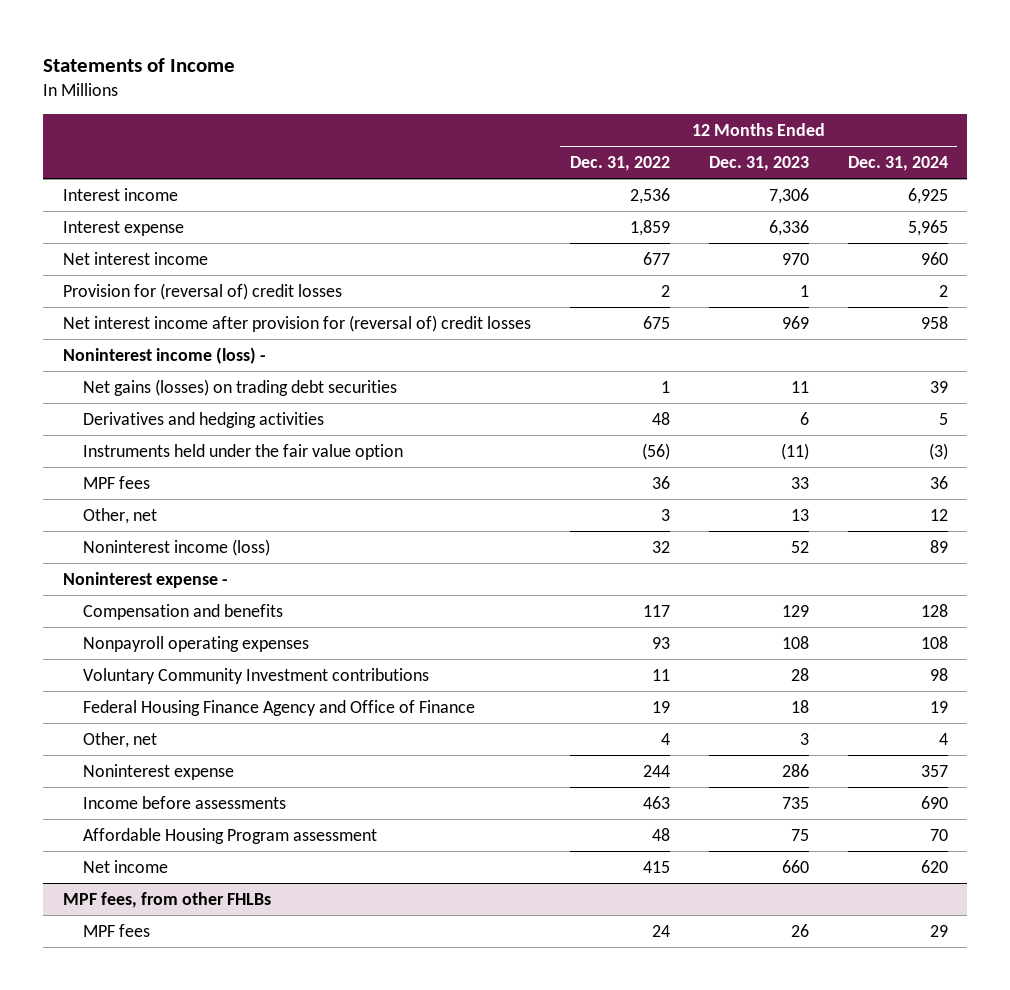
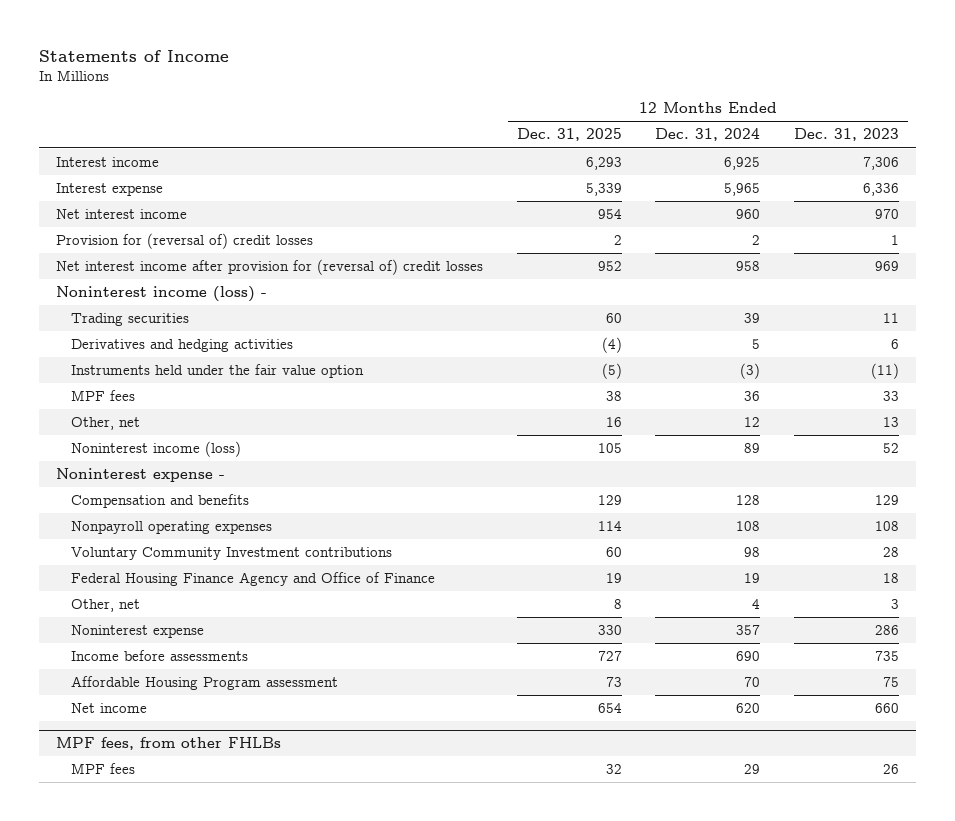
- | 12 Months Ended Dec. 31, 2022 | 12 Months Ended Dec. 31, 2023 | 12 Months Ended Dec. 31, 2024
+ | 12 Months Ended Dec. 31, 2025 | 12 Months Ended Dec. 31, 2024 | 12 Months Ended Dec. 31, 2023
- Net gains (losses) on trading debt securities | 1 | 11 | 39
+ Trading securities | 60 | 39 | 11

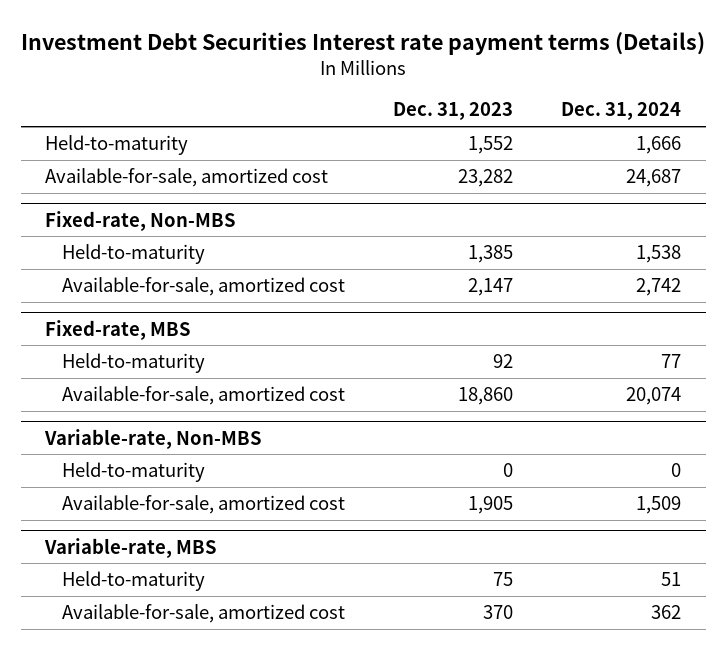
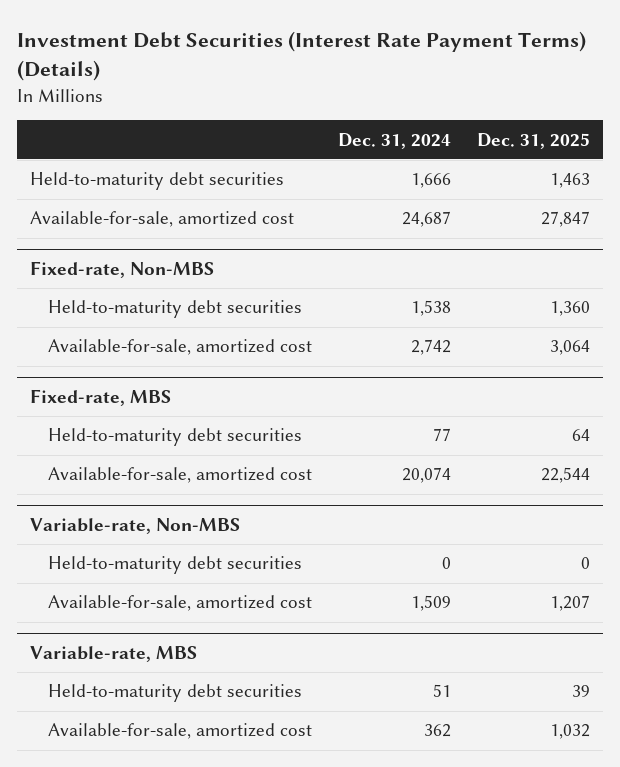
- Investment Debt Securities Interest rate payment terms (Details)
+ Investment Debt Securities (Interest Rate Payment Terms) (Details)
- | Dec. 31, 2023 | Dec. 31, 2024
+ | Dec. 31, 2024 | Dec. 31, 2025
- Held-to-maturity | 1,552 | 1,666
+ Held-to-maturity debt securities | 1,666 | 1,463
@ Fixed-rate, Non-MBS
- Held-to-maturity | 1,385 | 1,538
+ Held-to-maturity debt securities | 1,538 | 1,360
@ Fixed-rate, MBS
- Held-to-maturity | 92 | 77
+ Held-to-maturity debt securities | 77 | 64
@ Variable-rate, Non-MBS
- Held-to-maturity | 0 | 0
+ Held-to-maturity debt securities | 0 | 0
@ Variable-rate, MBS
- Held-to-maturity | 75 | 51
+ Held-to-maturity debt securities | 51 | 39

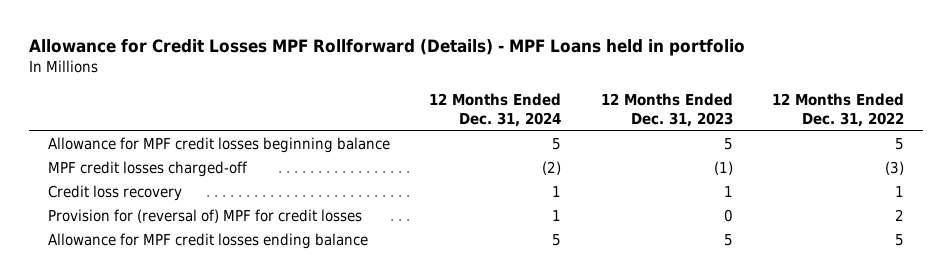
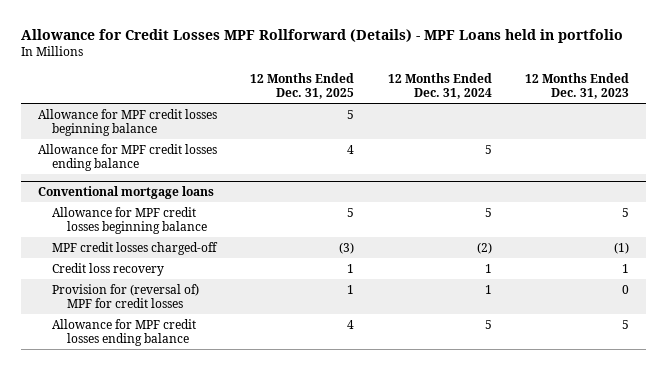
- | 12 Months Ended Dec. 31, 2024 | 12 Months Ended Dec. 31, 2023 | 12 Months Ended Dec. 31, 2022
+ | 12 Months Ended Dec. 31, 2025 | 12 Months Ended Dec. 31, 2024 | 12 Months Ended Dec. 31, 2023
+ Allowance for MPF credit losses beginning balance | 5 | |
+ Allowance for MPF credit losses ending balance | 4 | 5 |
+ Conventional mortgage loans

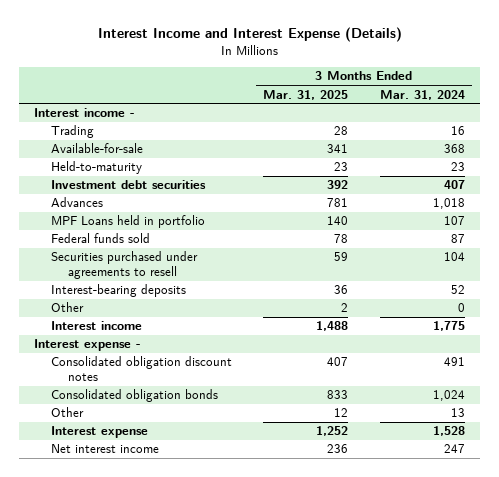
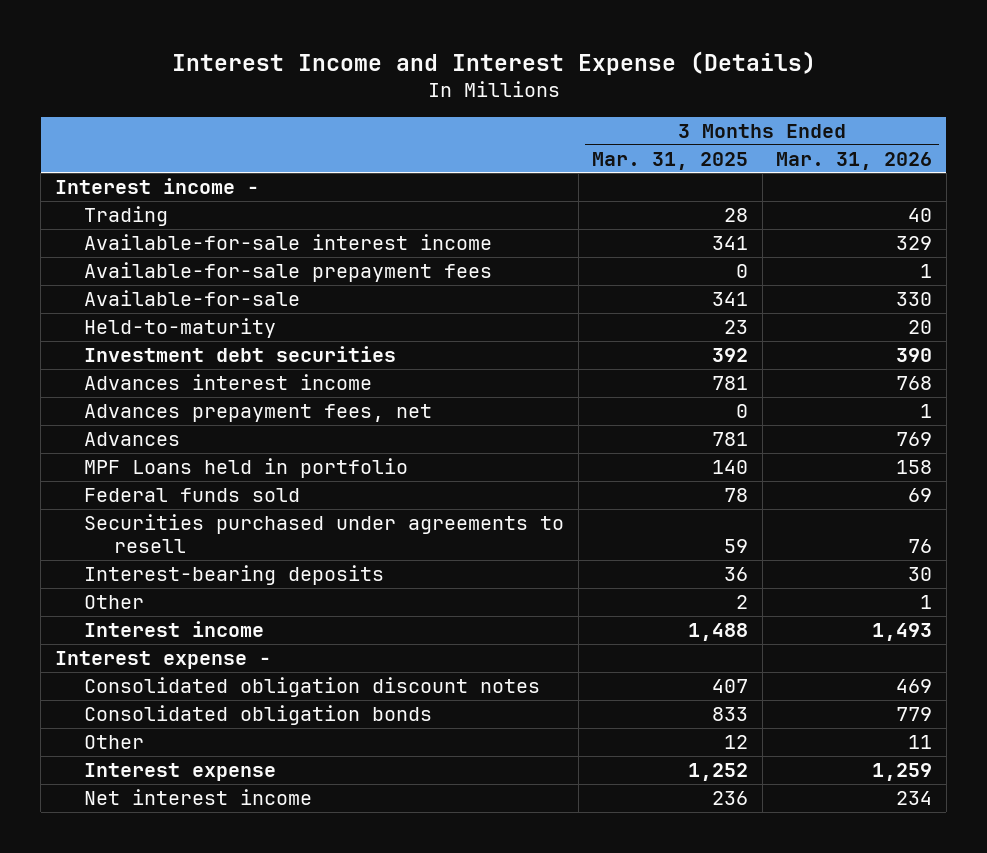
- | 3 Months Ended Mar. 31, 2025 | 3 Months Ended Mar. 31, 2024
+ | 3 Months Ended Mar. 31, 2025 | 3 Months Ended Mar. 31, 2026
+ Available-for-sale interest income | 341 | 329
+ Available-for-sale prepayment fees | 0 | 1
+ Advances interest income | 781 | 768
+ Advances prepayment fees, net | 0 | 1

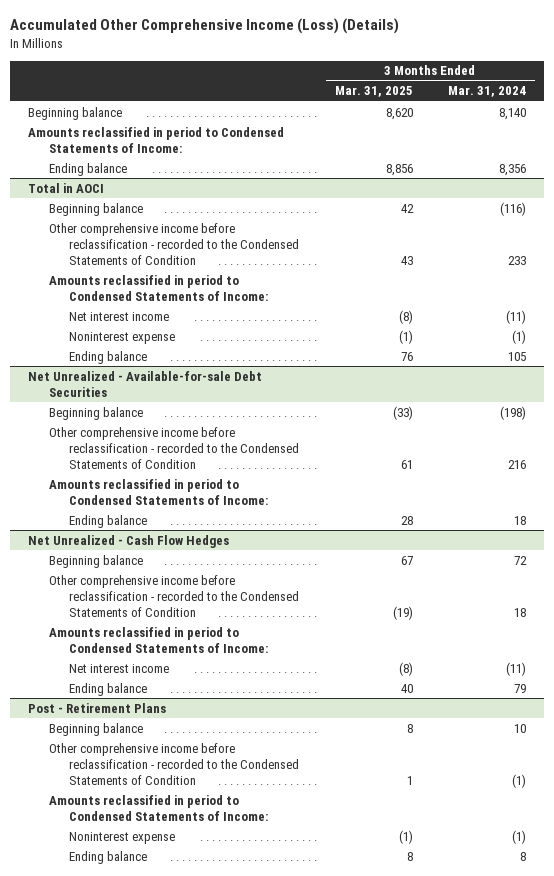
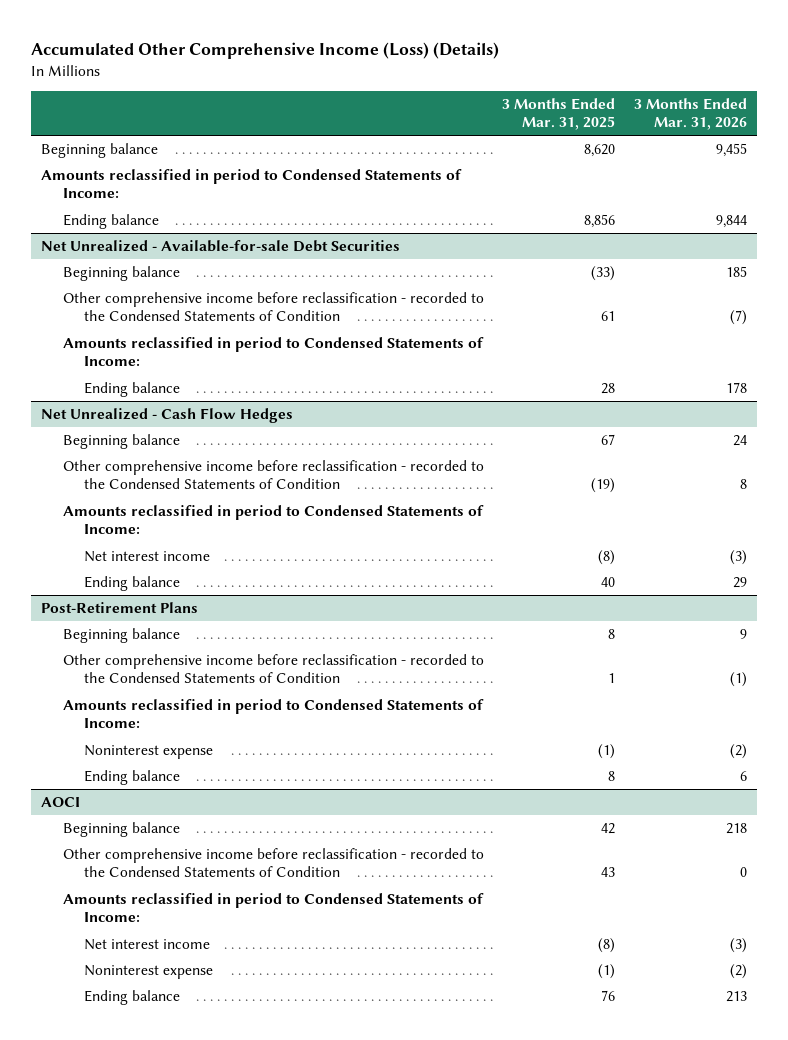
- | 3 Months Ended Mar. 31, 2025 | 3 Months Ended Mar. 31, 2024
+ | 3 Months Ended Mar. 31, 2025 | 3 Months Ended Mar. 31, 2026
- Total in AOCI
- Beginning balance | 42 | (116)
- Other comprehensive income before reclassification - recorded to the Condensed Statements of Condition | 43 | 233
- Amounts reclassified in period to Condensed Statements of Income:
- Net interest income | (8) | (11)
- Noninterest expense | (1) | (1)
- Ending balance | 76 | 105
- Post - Retirement Plans
+ Post-Retirement Plans
+ AOCI
+ Beginning balance | 42 | 218
+ Other comprehensive income before reclassification - recorded to the Condensed Statements of Condition | 43 | 0
+ Amounts reclassified in period to Condensed Statements of Income:
+ Net interest income | (8) | (3)
+ Noninterest expense | (1) | (2)
+ Ending balance | 76 | 213

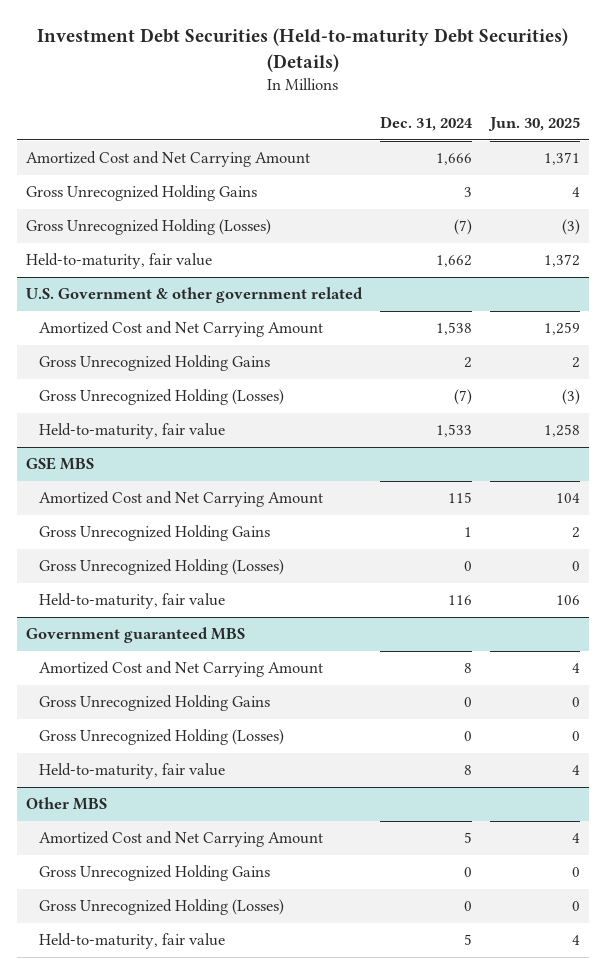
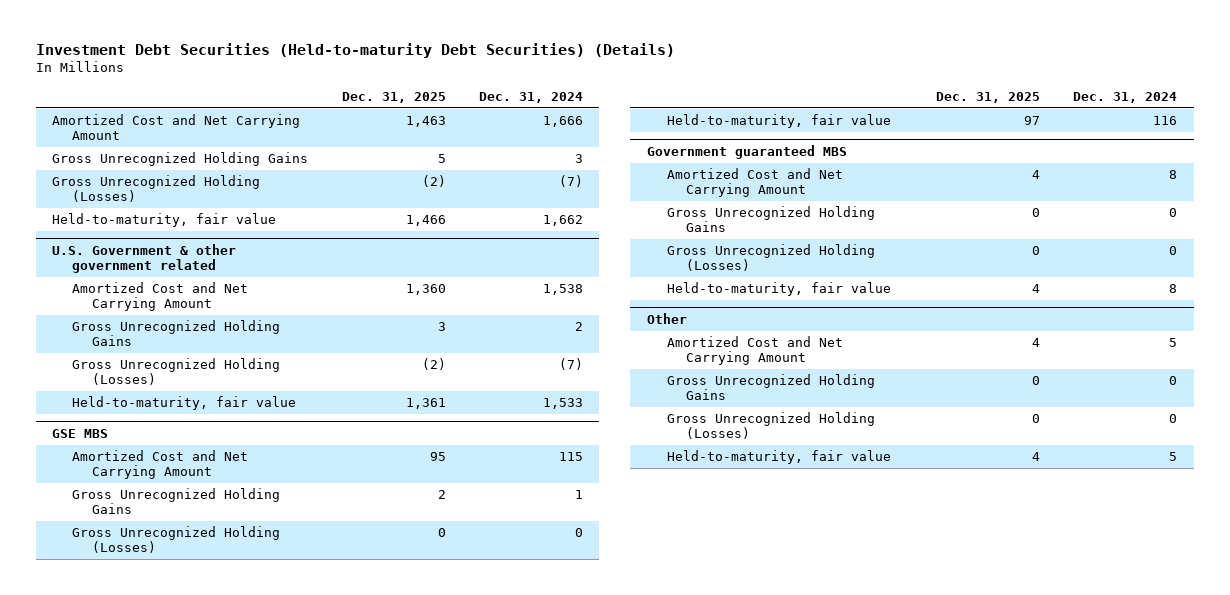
- | Dec. 31, 2024 | Jun. 30, 2025
+ | Dec. 31, 2025 | Dec. 31, 2024
- Other MBS
+ Other

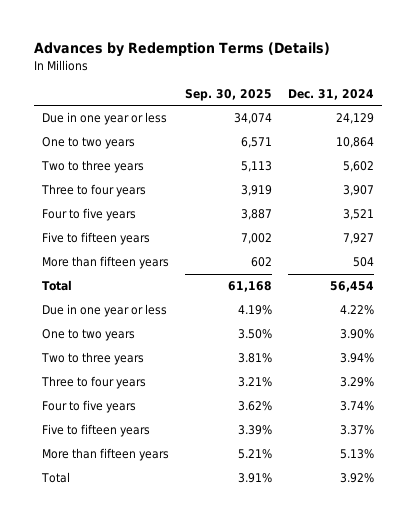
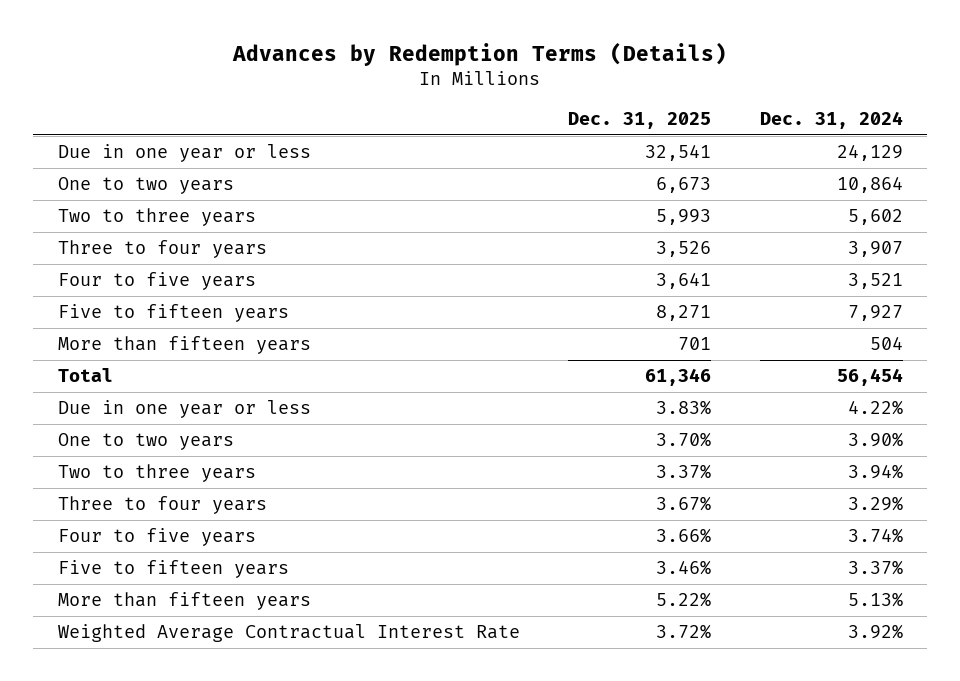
- | Sep. 30, 2025 | Dec. 31, 2024
+ | Dec. 31, 2025 | Dec. 31, 2024
- Total | 3.91% | 3.92%
+ Weighted Average Contractual Interest Rate | 3.72% | 3.92%

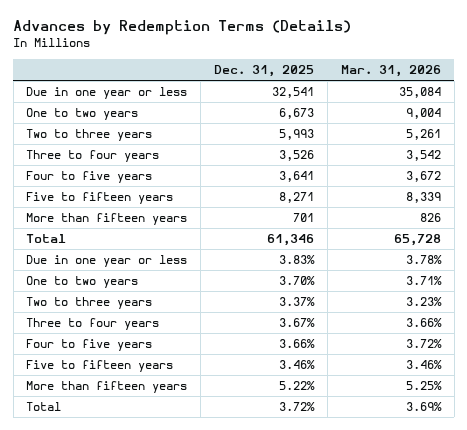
- | Dec. 31, 2025 | Dec. 31, 2024
+ | Dec. 31, 2025 | Mar. 31, 2026
- Weighted Average Contractual Interest Rate | 3.72% | 3.92%
+ Total | 3.72% | 3.69%

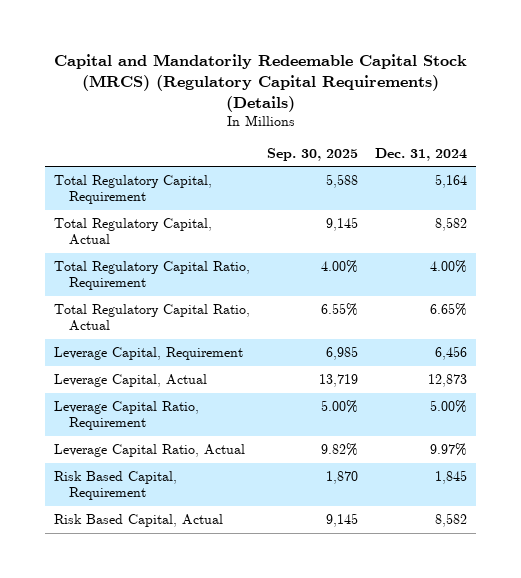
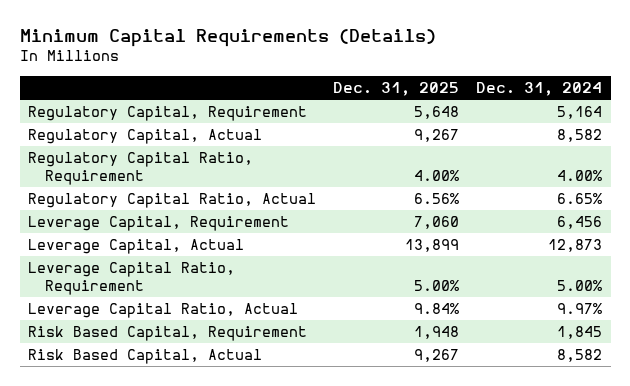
- Capital and Mandatorily Redeemable Capital Stock (MRCS) (Regulatory Capital Requirements) (Details)
+ Minimum Capital Requirements (Details)
- | Sep. 30, 2025 | Dec. 31, 2024
+ | Dec. 31, 2025 | Dec. 31, 2024
- Total Regulatory Capital, Requirement | 5,588 | 5,164
- Total Regulatory Capital, Actual | 9,145 | 8,582
- Total Regulatory Capital Ratio, Requirement | 4.00% | 4.00%
- Total Regulatory Capital Ratio, Actual | 6.55% | 6.65%
+ Regulatory Capital, Requirement | 5,648 | 5,164
+ Regulatory Capital, Actual | 9,267 | 8,582
+ Regulatory Capital Ratio, Requirement | 4.00% | 4.00%
+ Regulatory Capital Ratio, Actual | 6.56% | 6.65%

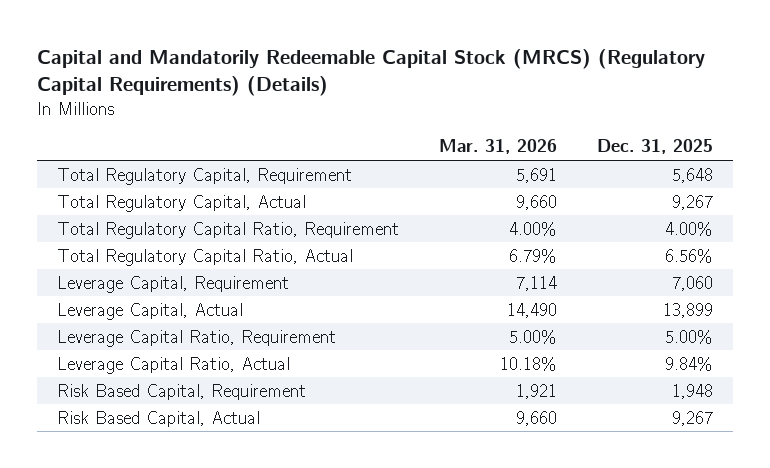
- Minimum Capital Requirements (Details)
+ Capital and Mandatorily Redeemable Capital Stock (MRCS) (Regulatory Capital Requirements) (Details)
- | Dec. 31, 2025 | Dec. 31, 2024
+ | Mar. 31, 2026 | Dec. 31, 2025
- Regulatory Capital, Requirement | 5,648 | 5,164
- Regulatory Capital, Actual | 9,267 | 8,582
- Regulatory Capital Ratio, Requirement | 4.00% | 4.00%
- Regulatory Capital Ratio, Actual | 6.56% | 6.65%
+ Total Regulatory Capital, Requirement | 5,691 | 5,648
+ Total Regulatory Capital, Actual | 9,660 | 9,267
+ Total Regulatory Capital Ratio, Requirement | 4.00% | 4.00%
+ Total Regulatory Capital Ratio, Actual | 6.79% | 6.56%

